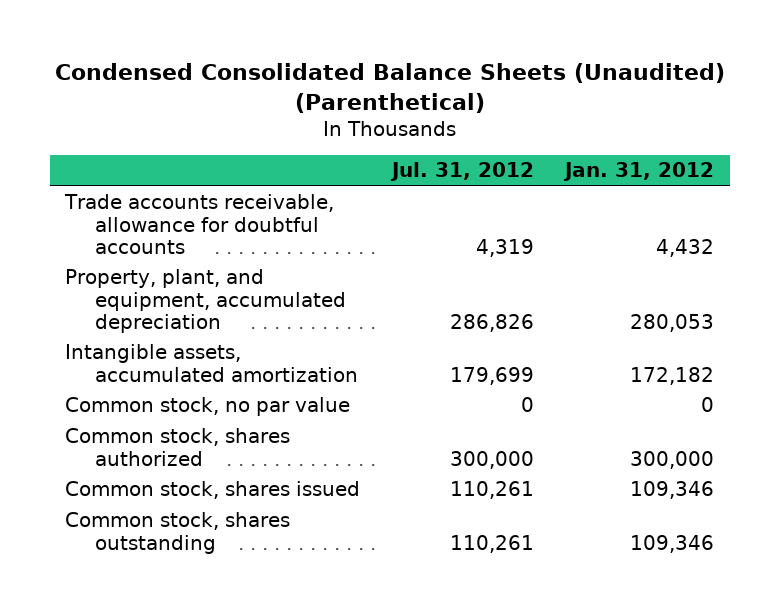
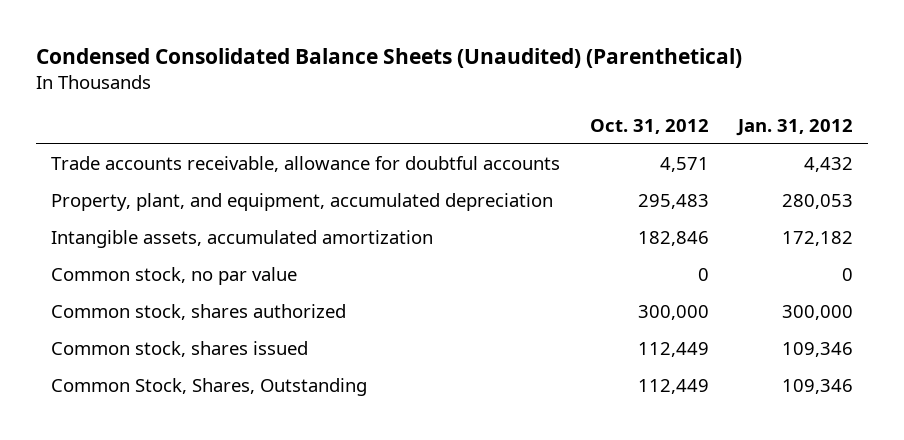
- | Jul. 31, 2012 | Jan. 31, 2012
+ | Oct. 31, 2012 | Jan. 31, 2012
- Common stock, shares outstanding | 110,261 | 109,346
+ Common Stock, Shares, Outstanding | 112,449 | 109,346

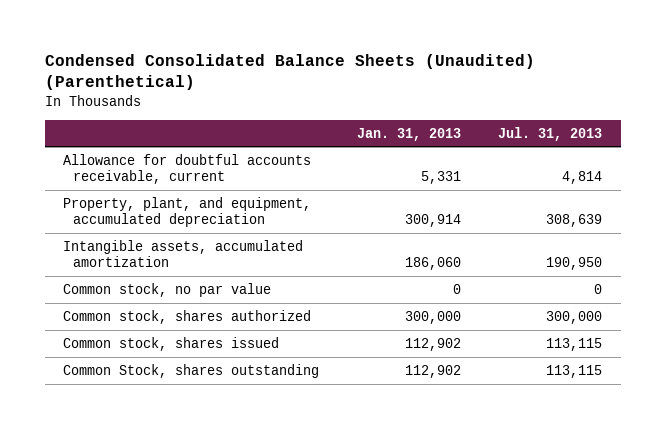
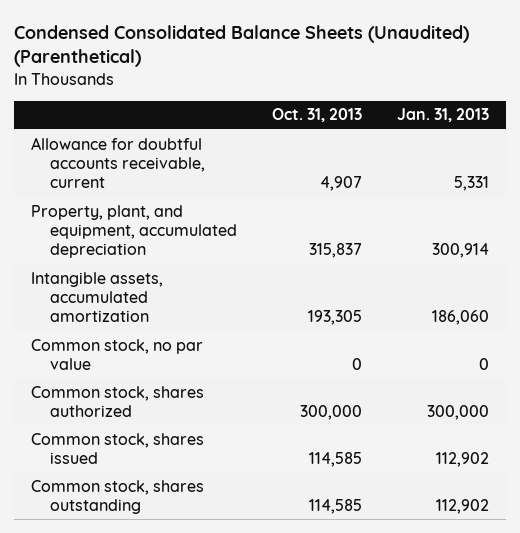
- | Jan. 31, 2013 | Jul. 31, 2013
+ | Oct. 31, 2013 | Jan. 31, 2013
- Common Stock, shares outstanding | 112,902 | 113,115
+ Common stock, shares outstanding | 114,585 | 112,902

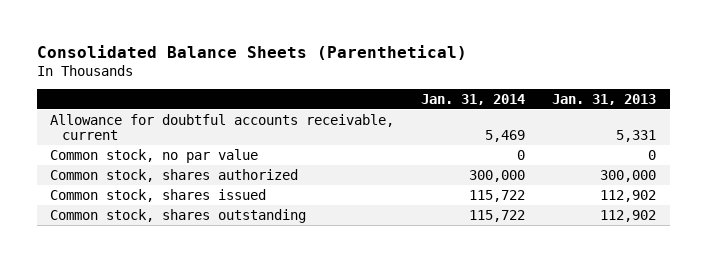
- Condensed Consolidated Balance Sheets (Unaudited) (Parenthetical)
+ Consolidated Balance Sheets (Parenthetical)
- | Oct. 31, 2013 | Jan. 31, 2013
+ | Jan. 31, 2014 | Jan. 31, 2013
- Property, plant, and equipment, accumulated depreciation | 315,837 | 300,914
- Intangible assets, accumulated amortization | 193,305 | 186,060

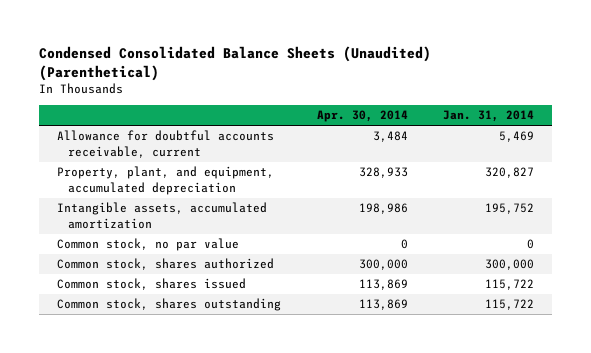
- Consolidated Balance Sheets (Parenthetical)
+ Condensed Consolidated Balance Sheets (Unaudited) (Parenthetical)
- | Jan. 31, 2014 | Jan. 31, 2013
+ | Apr. 30, 2014 | Jan. 31, 2014
+ Property, plant, and equipment, accumulated depreciation | 328,933 | 320,827
+ Intangible assets, accumulated amortization | 198,986 | 195,752

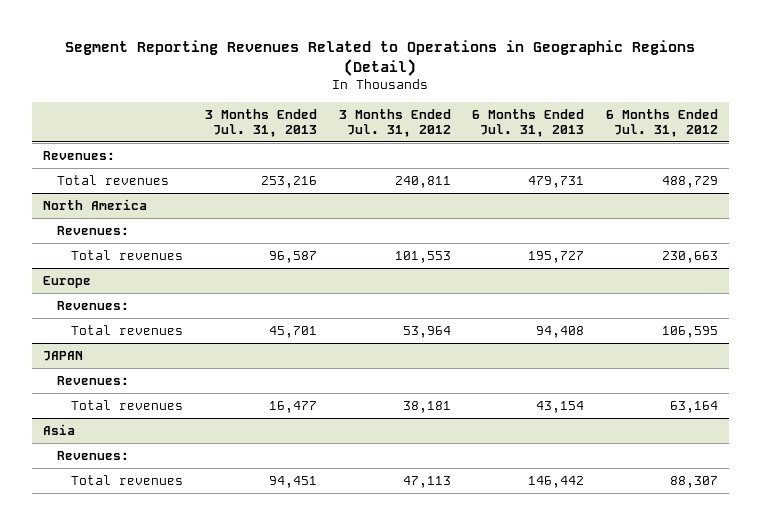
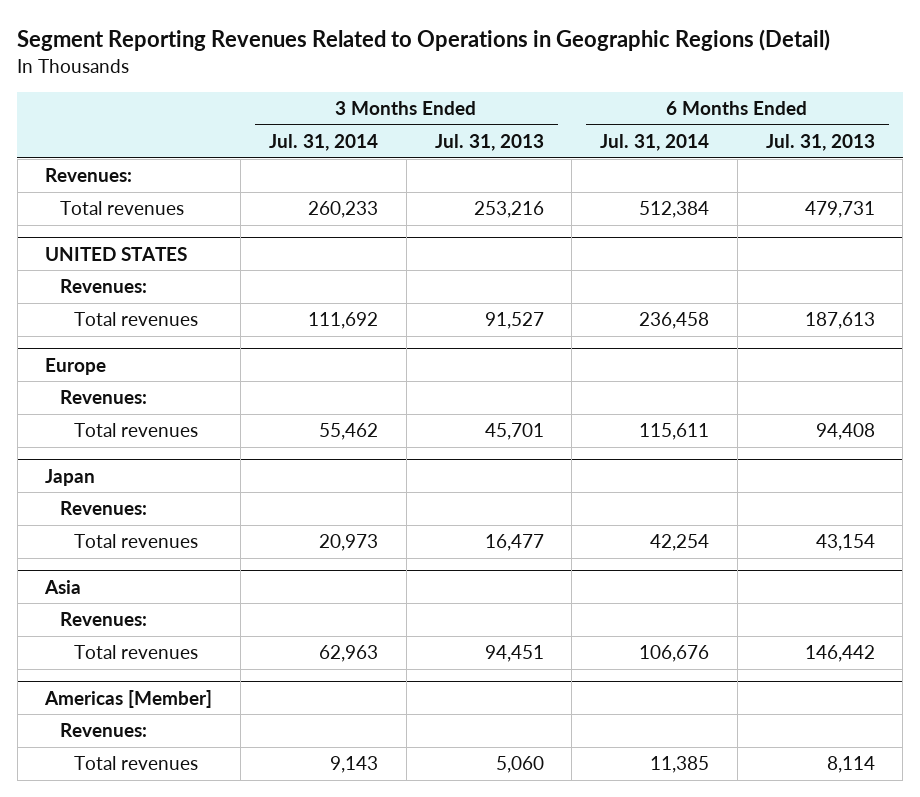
- | 3 Months Ended Jul. 31, 2013 | 3 Months Ended Jul. 31, 2012 | 6 Months Ended Jul. 31, 2013 | 6 Months Ended Jul. 31, 2012
+ | 3 Months Ended Jul. 31, 2014 | 3 Months Ended Jul. 31, 2013 | 6 Months Ended Jul. 31, 2014 | 6 Months Ended Jul. 31, 2013
- North America
+ UNITED STATES
- Total revenues | 96,587 | 101,553 | 195,727 | 230,663
+ Total revenues | 111,692 | 91,527 | 236,458 | 187,613
- JAPAN
+ Japan
+ Americas [Member]
+ Revenues:
+ Total revenues | 9,143 | 5,060 | 11,385 | 8,114

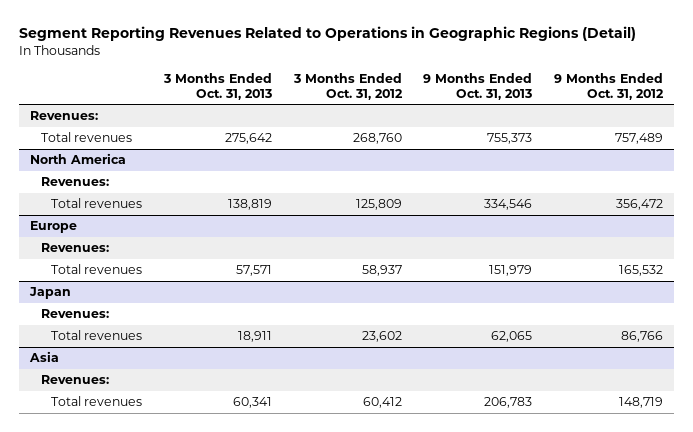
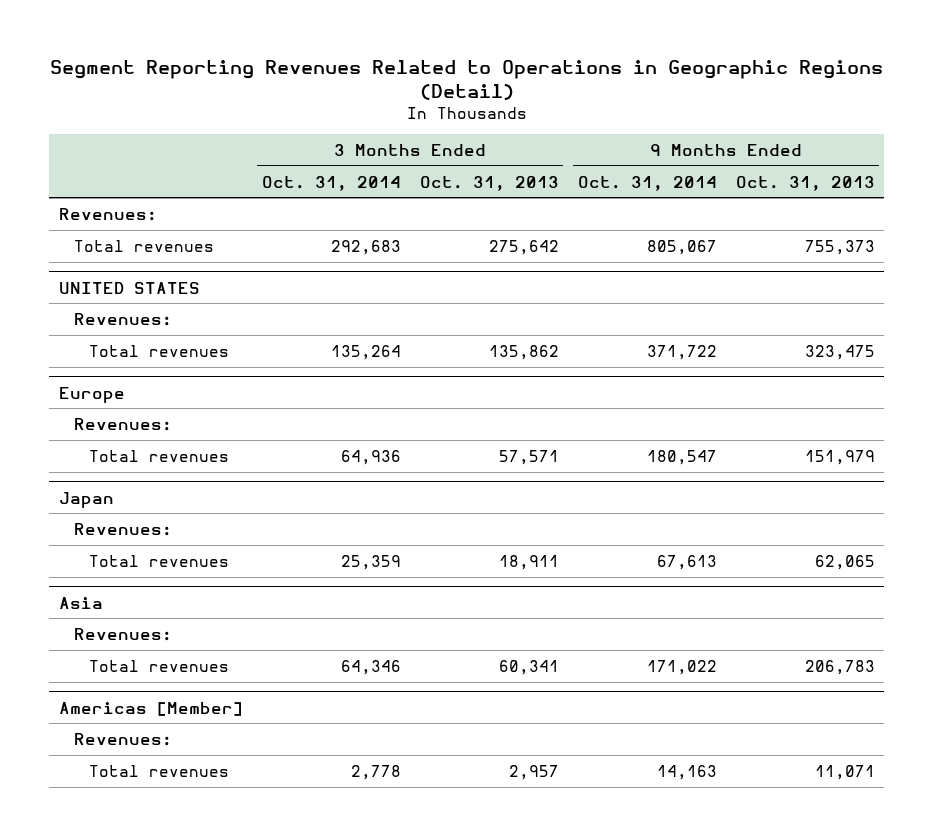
- | 3 Months Ended Oct. 31, 2013 | 3 Months Ended Oct. 31, 2012 | 9 Months Ended Oct. 31, 2013 | 9 Months Ended Oct. 31, 2012
+ | 3 Months Ended Oct. 31, 2014 | 3 Months Ended Oct. 31, 2013 | 9 Months Ended Oct. 31, 2014 | 9 Months Ended Oct. 31, 2013
- North America
+ UNITED STATES
- Total revenues | 138,819 | 125,809 | 334,546 | 356,472
+ Total revenues | 135,264 | 135,862 | 371,722 | 323,475
+ Americas [Member]
+ Revenues:
+ Total revenues | 2,778 | 2,957 | 14,163 | 11,071

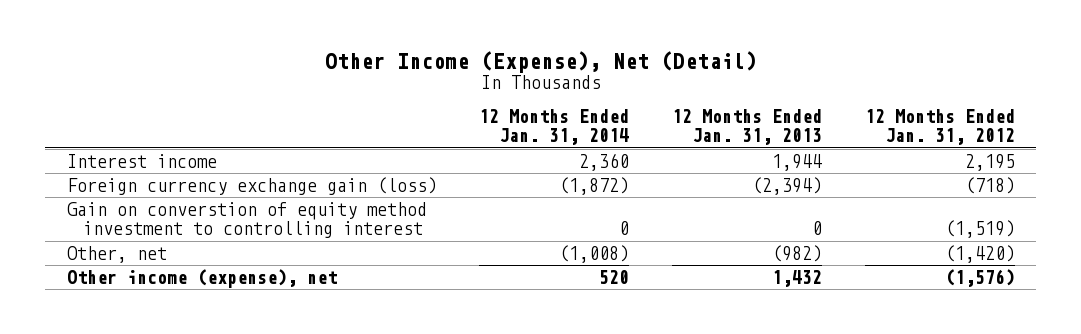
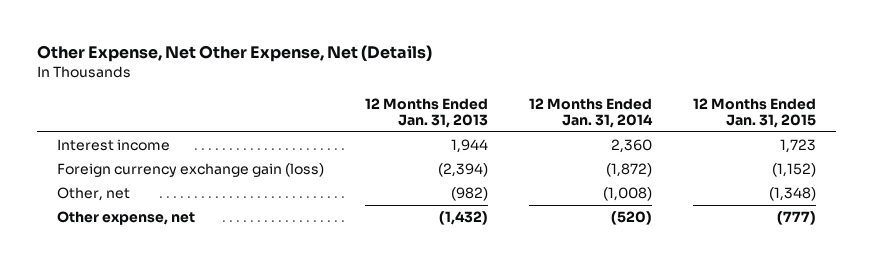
- Other Income (Expense), Net (Detail)
+ Other Expense, Net Other Expense, Net (Details)
- | 12 Months Ended Jan. 31, 2014 | 12 Months Ended Jan. 31, 2013 | 12 Months Ended Jan. 31, 2012
+ | 12 Months Ended Jan. 31, 2013 | 12 Months Ended Jan. 31, 2014 | 12 Months Ended Jan. 31, 2015
- Gain on converstion of equity method investment to controlling interest | 0 | 0 | (1,519)
- Other income (expense), net | 520 | 1,432 | (1,576)
+ Other expense, net | (1,432) | (520) | (777)

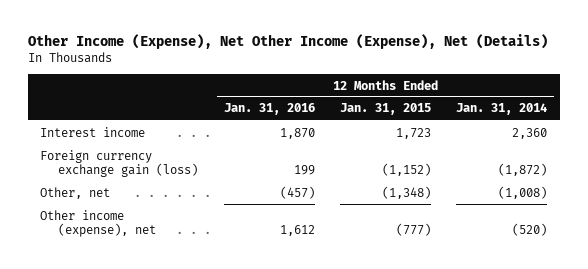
- Other Expense, Net Other Expense, Net (Details)
+ Other Income (Expense), Net Other Income (Expense), Net (Details)
- | 12 Months Ended Jan. 31, 2013 | 12 Months Ended Jan. 31, 2014 | 12 Months Ended Jan. 31, 2015
+ | 12 Months Ended Jan. 31, 2016 | 12 Months Ended Jan. 31, 2015 | 12 Months Ended Jan. 31, 2014
- Other expense, net | (1,432) | (520) | (777)
+ Other income (expense), net | 1,612 | (777) | (520)

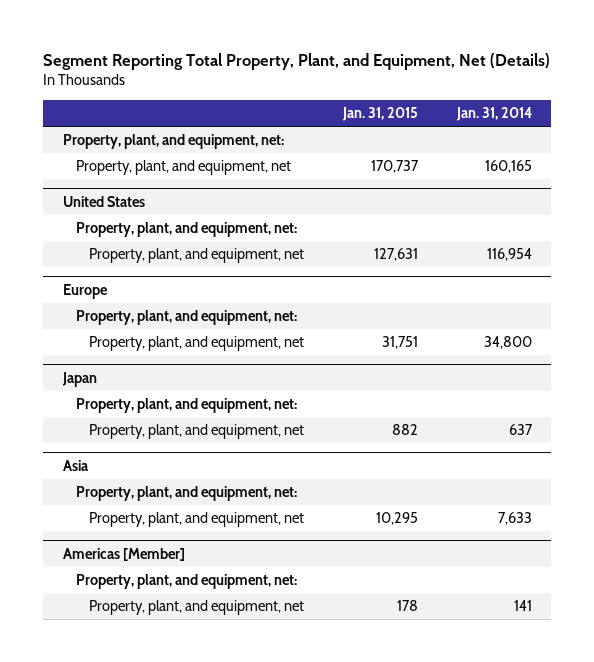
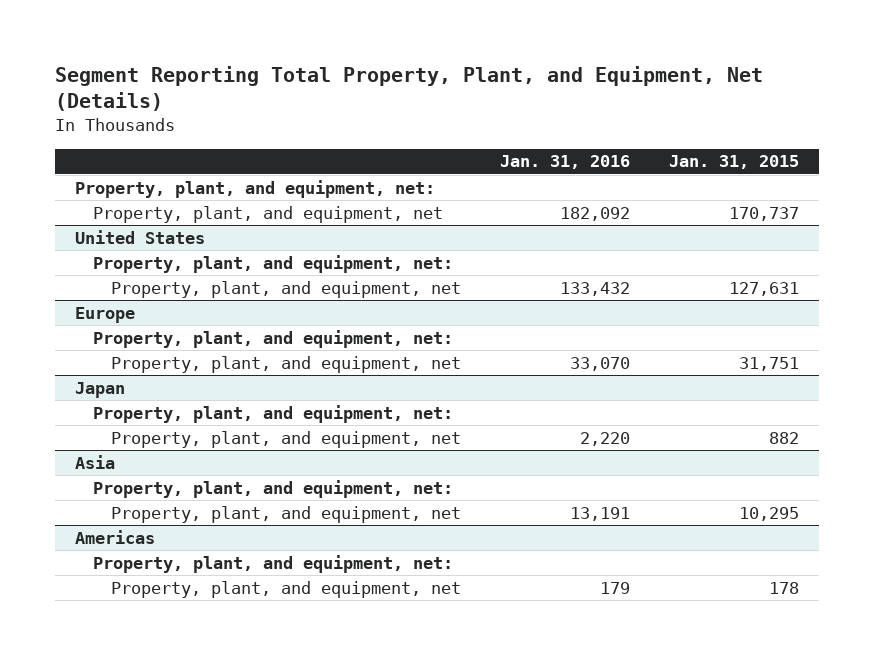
- | Jan. 31, 2015 | Jan. 31, 2014
+ | Jan. 31, 2016 | Jan. 31, 2015
- Americas [Member]
+ Americas

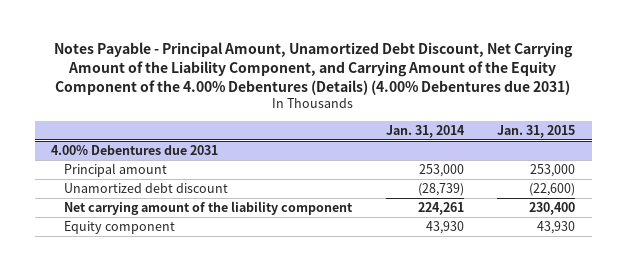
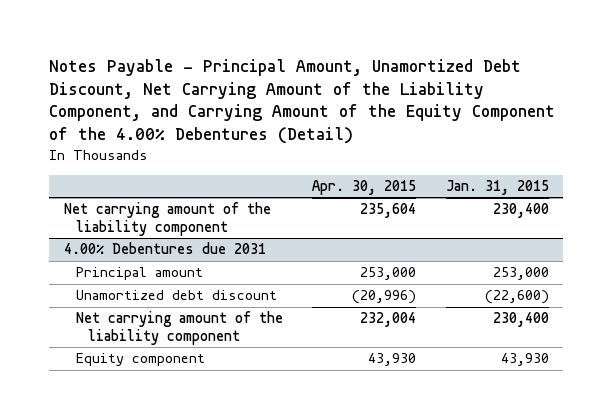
- Notes Payable - Principal Amount, Unamortized Debt Discount, Net Carrying Amount of the Liability Component, and Carrying Amount of the Equity Component of the 4.00% Debentures (Details) (4.00% Debentures due 2031)
+ Notes Payable - Principal Amount, Unamortized Debt Discount, Net Carrying Amount of the Liability Component, and Carrying Amount of the Equity Component of the 4.00% Debentures (Detail)
- | Jan. 31, 2014 | Jan. 31, 2015
+ | Apr. 30, 2015 | Jan. 31, 2015
+ Net carrying amount of the liability component | 235,604 | 230,400

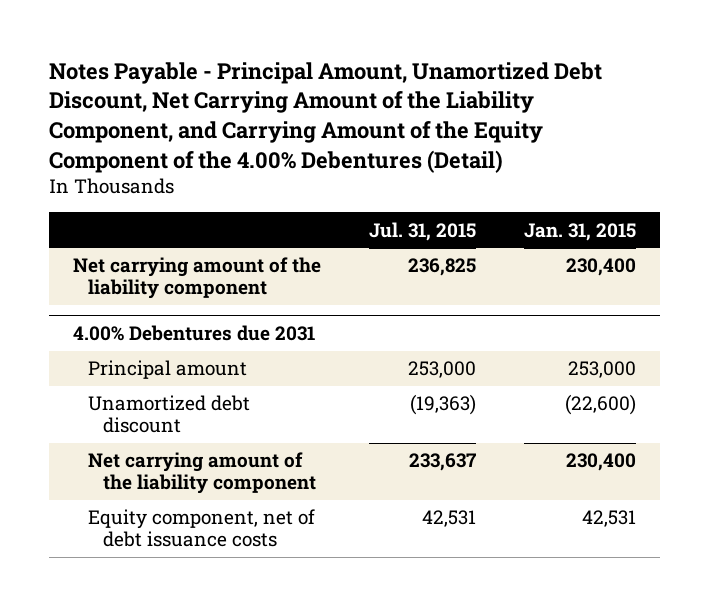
- | Apr. 30, 2015 | Jan. 31, 2015
+ | Jul. 31, 2015 | Jan. 31, 2015
@ 4.00% Debentures due 2031
- Equity component | 43,930 | 43,930
+ Equity component, net of debt issuance costs | 42,531 | 42,531

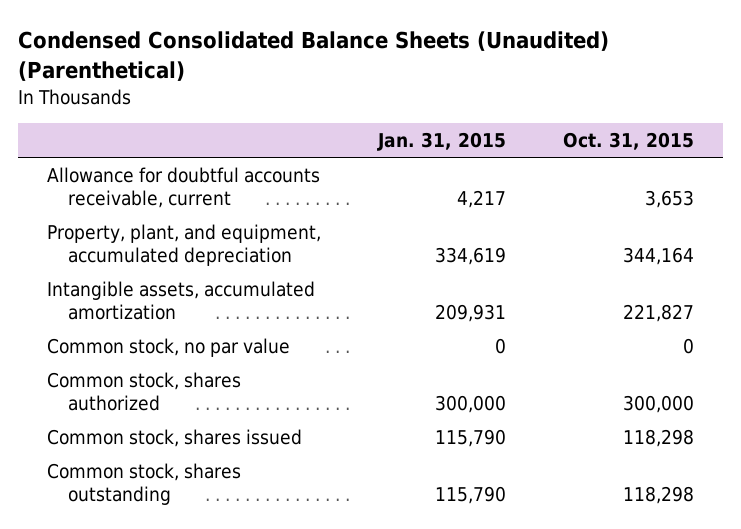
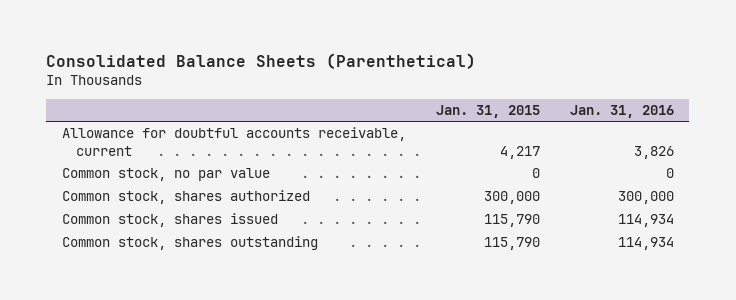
- Condensed Consolidated Balance Sheets (Unaudited) (Parenthetical)
+ Consolidated Balance Sheets (Parenthetical)
- | Jan. 31, 2015 | Oct. 31, 2015
+ | Jan. 31, 2015 | Jan. 31, 2016
- Property, plant, and equipment, accumulated depreciation | 334,619 | 344,164
- Intangible assets, accumulated amortization | 209,931 | 221,827

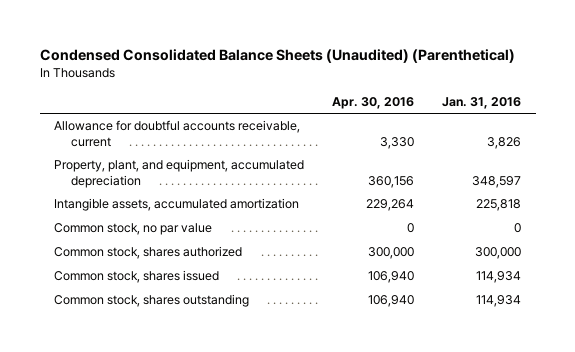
- Consolidated Balance Sheets (Parenthetical)
+ Condensed Consolidated Balance Sheets (Unaudited) (Parenthetical)
- | Jan. 31, 2015 | Jan. 31, 2016
+ | Apr. 30, 2016 | Jan. 31, 2016
+ Property, plant, and equipment, accumulated depreciation | 360,156 | 348,597
+ Intangible assets, accumulated amortization | 229,264 | 225,818

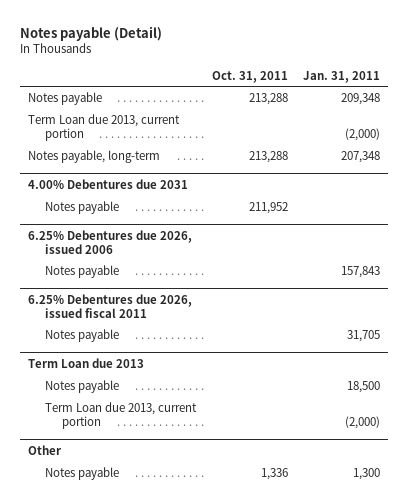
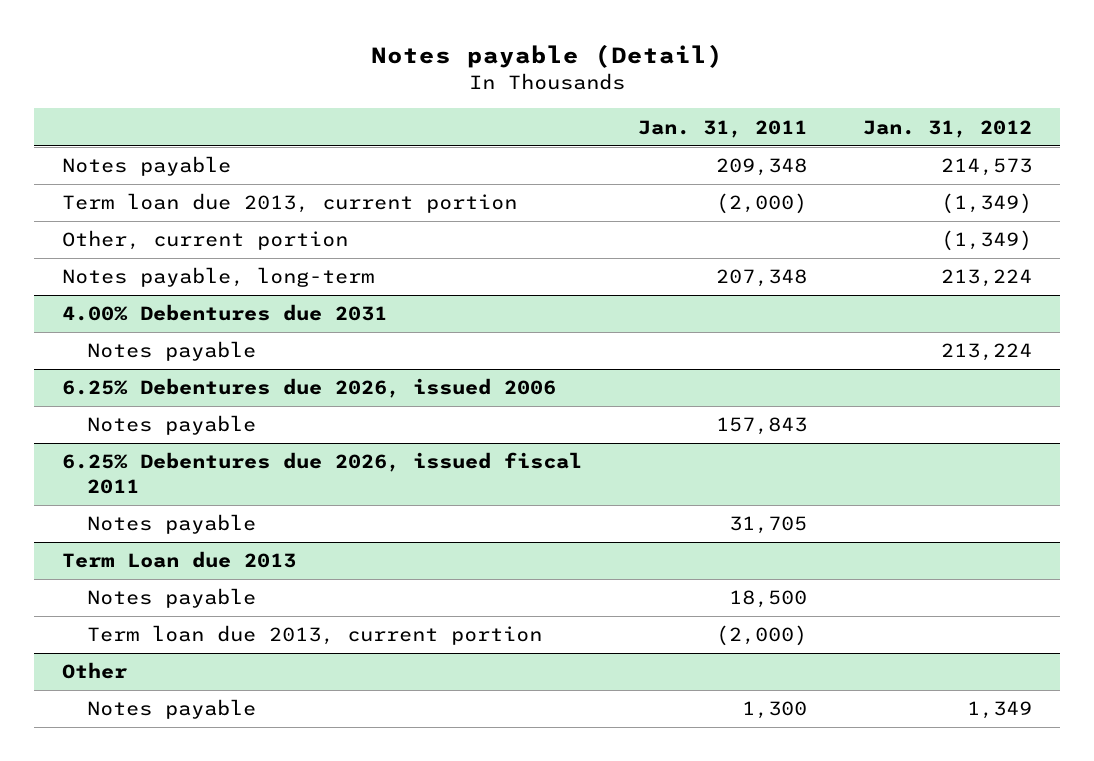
- | Oct. 31, 2011 | Jan. 31, 2011
+ | Jan. 31, 2011 | Jan. 31, 2012
- Term Loan due 2013, current portion | | (2,000)
+ Term loan due 2013, current portion | (2,000) | (1,349)
+ Other, current portion | | (1,349)
@ Term Loan due 2013
- Term Loan due 2013, current portion | | (2,000)
+ Term loan due 2013, current portion | (2,000) |

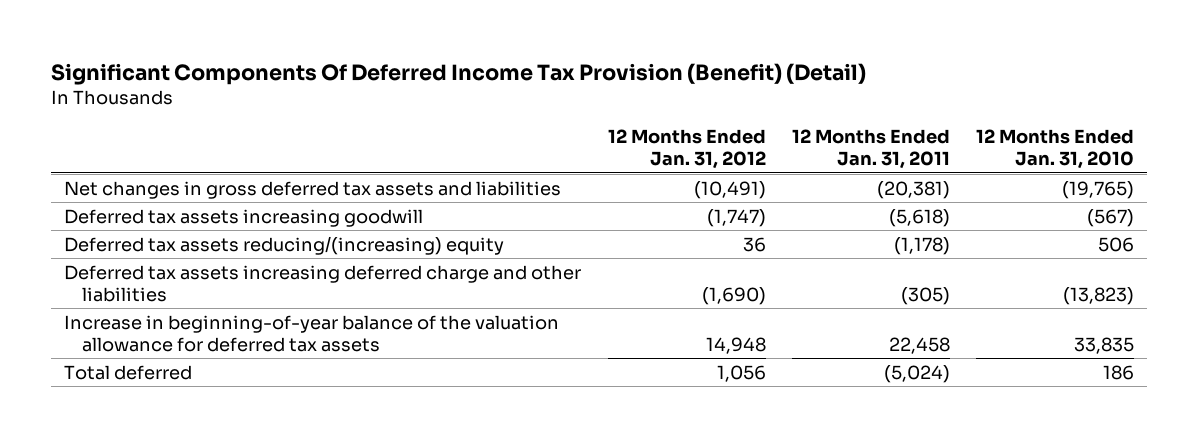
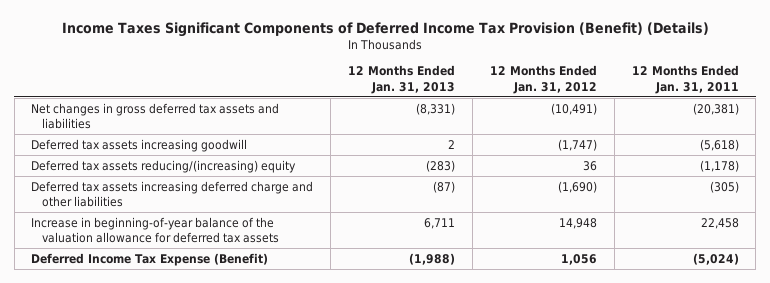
- Significant Components Of Deferred Income Tax Provision (Benefit) (Detail)
+ Income Taxes Significant Components of Deferred Income Tax Provision (Benefit) (Details)
- | 12 Months Ended Jan. 31, 2012 | 12 Months Ended Jan. 31, 2011 | 12 Months Ended Jan. 31, 2010
+ | 12 Months Ended Jan. 31, 2013 | 12 Months Ended Jan. 31, 2012 | 12 Months Ended Jan. 31, 2011
- Total deferred | 1,056 | (5,024) | 186
+ Deferred Income Tax Expense (Benefit) | (1,988) | 1,056 | (5,024)

